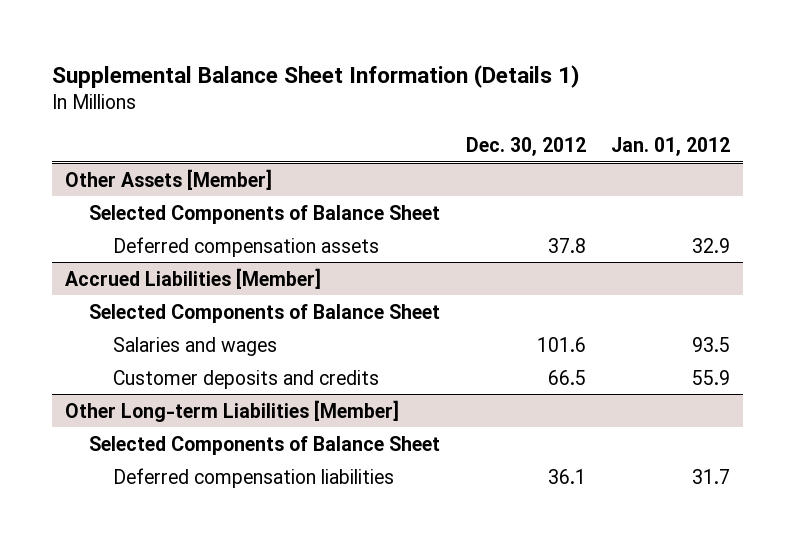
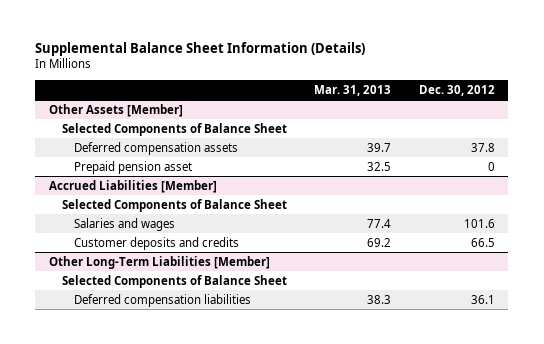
- Supplemental Balance Sheet Information (Details 1)
+ Supplemental Balance Sheet Information (Details)
- | Dec. 30, 2012 | Jan. 01, 2012
+ | Mar. 31, 2013 | Dec. 30, 2012
@ Other Assets [Member]
+ Prepaid pension asset | 32.5 | 0
- Other Long-term Liabilities [Member]
+ Other Long-Term Liabilities [Member]

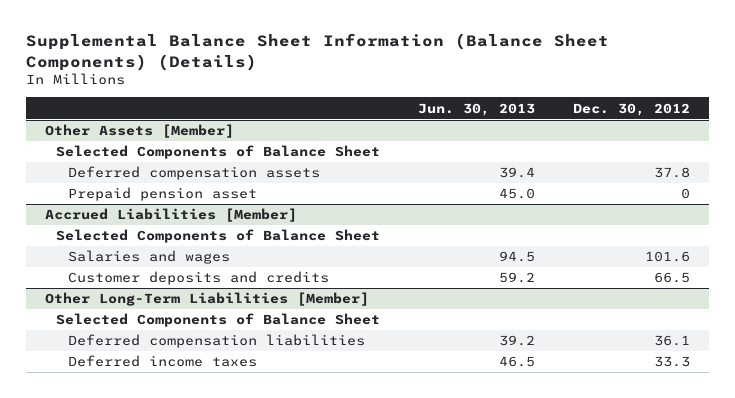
- Supplemental Balance Sheet Information (Details)
+ Supplemental Balance Sheet Information (Balance Sheet Components) (Details)
- | Mar. 31, 2013 | Dec. 30, 2012
+ | Jun. 30, 2013 | Dec. 30, 2012
@ Other Long-Term Liabilities [Member]
+ Deferred income taxes | 46.5 | 33.3

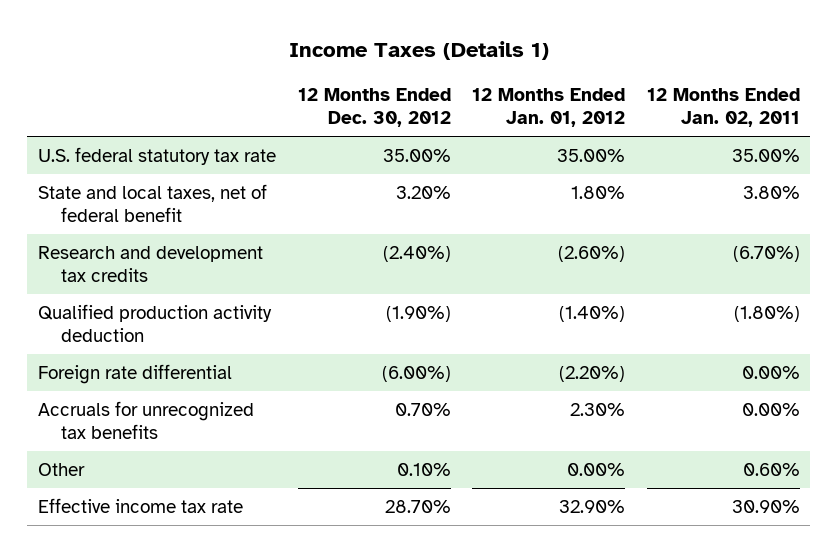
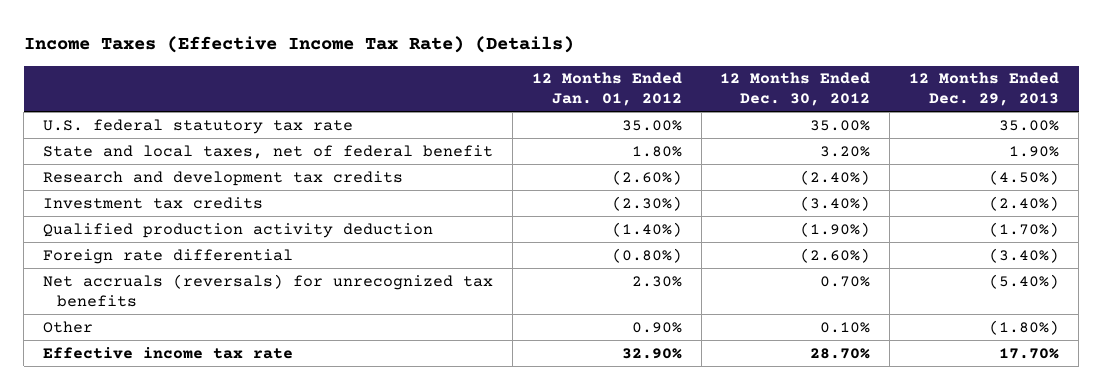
- Income Taxes (Details 1)
+ Income Taxes (Effective Income Tax Rate) (Details)
- | 12 Months Ended Dec. 30, 2012 | 12 Months Ended Jan. 01, 2012 | 12 Months Ended Jan. 02, 2011
+ | 12 Months Ended Jan. 01, 2012 | 12 Months Ended Dec. 30, 2012 | 12 Months Ended Dec. 29, 2013
+ Investment tax credits | (2.30%) | (3.40%) | (2.40%)
- Foreign rate differential | (6.00%) | (2.20%) | 0.00%
- Accruals for unrecognized tax benefits | 0.70% | 2.30% | 0.00%
- Other | 0.10% | 0.00% | 0.60%
+ Foreign rate differential | (0.80%) | (2.60%) | (3.40%)
+ Net accruals (reversals) for unrecognized tax benefits | 2.30% | 0.70% | (5.40%)
+ Other | 0.90% | 0.10% | (1.80%)

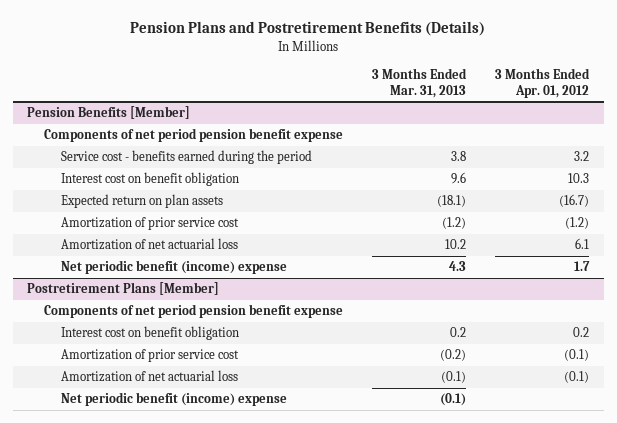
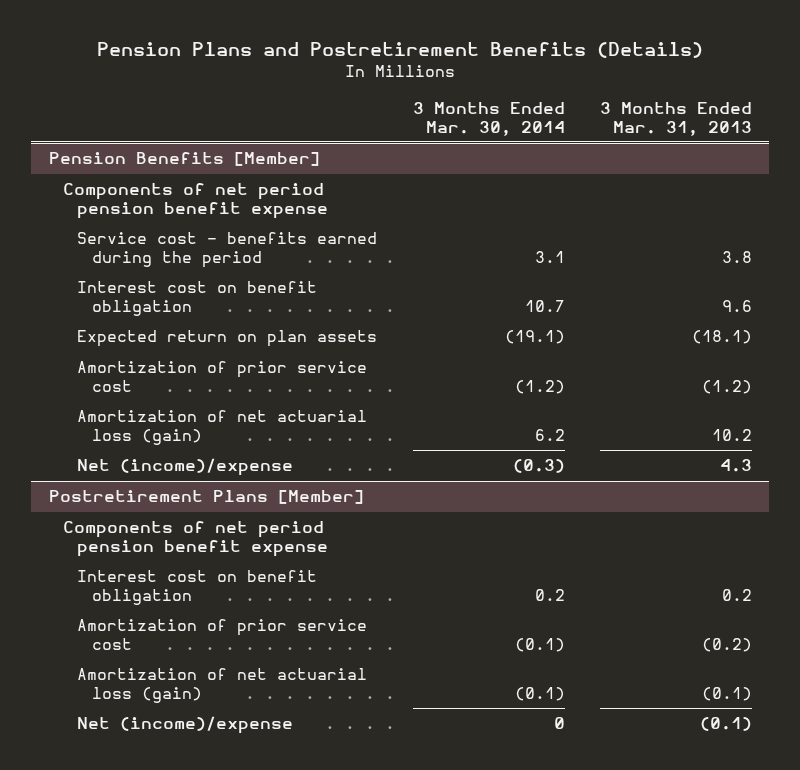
- | 3 Months Ended Mar. 31, 2013 | 3 Months Ended Apr. 01, 2012
+ | 3 Months Ended Mar. 30, 2014 | 3 Months Ended Mar. 31, 2013
@ Pension Benefits [Member]
- Amortization of net actuarial loss | 10.2 | 6.1
- Net periodic benefit (income) expense | 4.3 | 1.7
+ Amortization of net actuarial loss (gain) | 6.2 | 10.2
+ Net (income)/expense | (0.3) | 4.3
@ Postretirement Plans [Member]
- Amortization of net actuarial loss | (0.1) | (0.1)
- Net periodic benefit (income) expense | (0.1) |
+ Amortization of net actuarial loss (gain) | (0.1) | (0.1)
+ Net (income)/expense | 0 | (0.1)

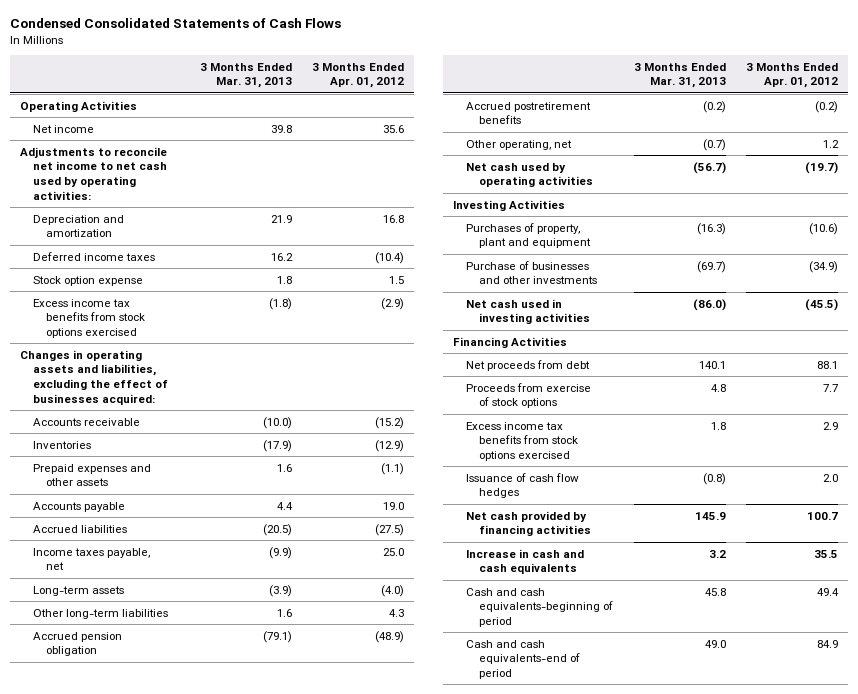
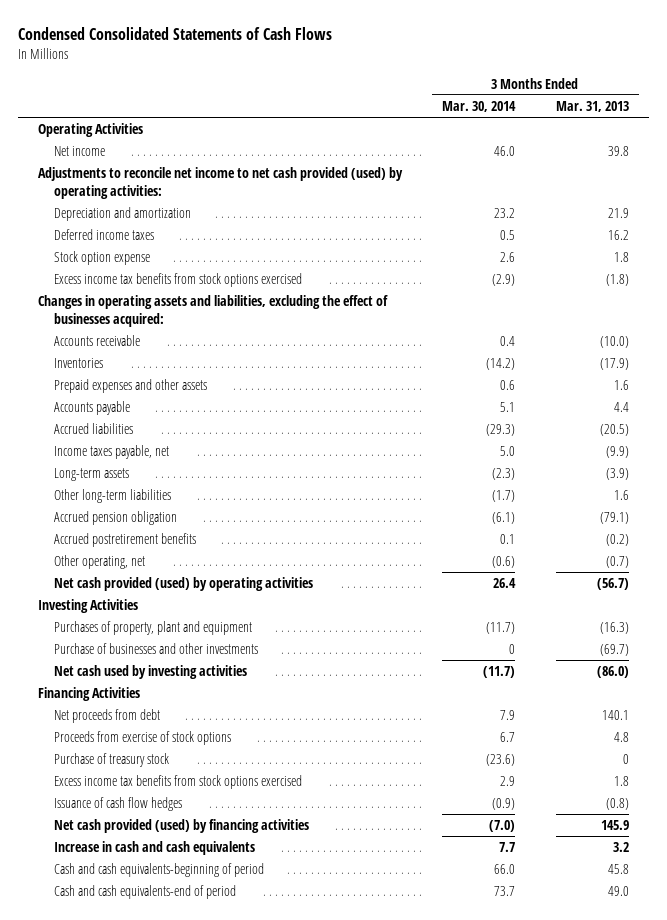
- | 3 Months Ended Mar. 31, 2013 | 3 Months Ended Apr. 01, 2012
+ | 3 Months Ended Mar. 30, 2014 | 3 Months Ended Mar. 31, 2013
- Adjustments to reconcile net income to net cash used by operating activities:
+ Adjustments to reconcile net income to net cash provided (used) by operating activities:
- Net cash used by operating activities | (56.7) | (19.7)
+ Net cash provided (used) by operating activities | 26.4 | (56.7)
- Net cash used in investing activities | (86.0) | (45.5)
+ Net cash used by investing activities | (11.7) | (86.0)
+ Purchase of treasury stock | (23.6) | 0
- Net cash provided by financing activities | 145.9 | 100.7
+ Net cash provided (used) by financing activities | (7.0) | 145.9

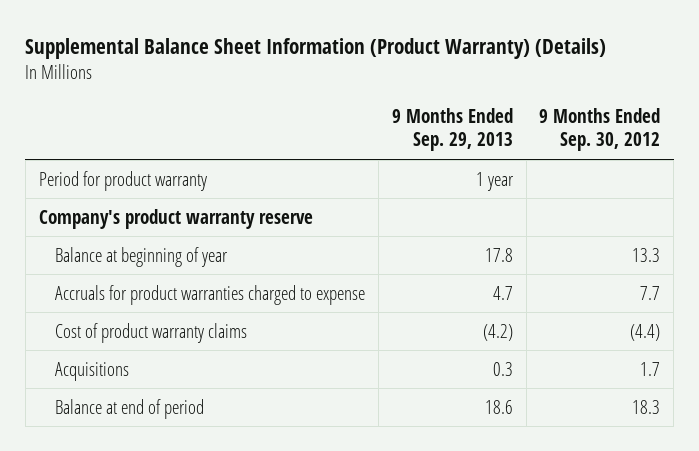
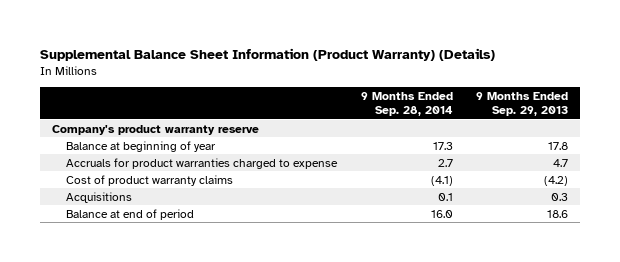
- | 9 Months Ended Sep. 29, 2013 | 9 Months Ended Sep. 30, 2012
+ | 9 Months Ended Sep. 28, 2014 | 9 Months Ended Sep. 29, 2013
- Period for product warranty | 1 year |

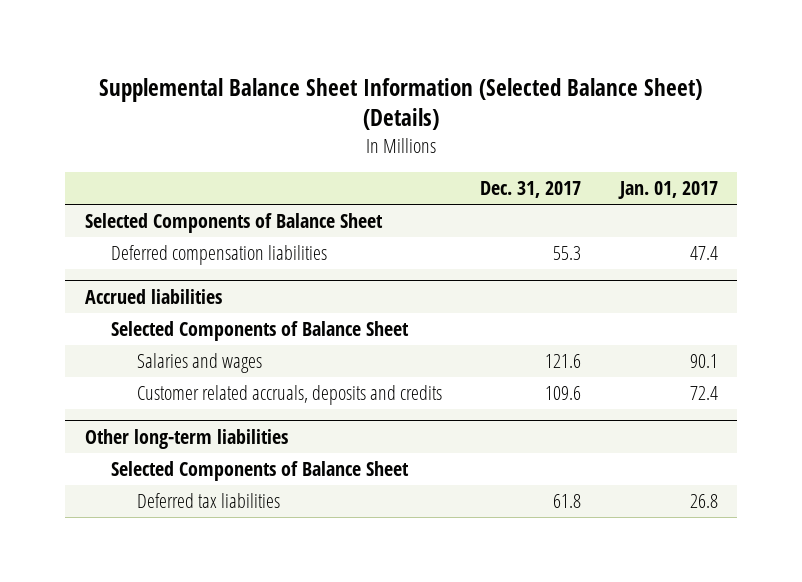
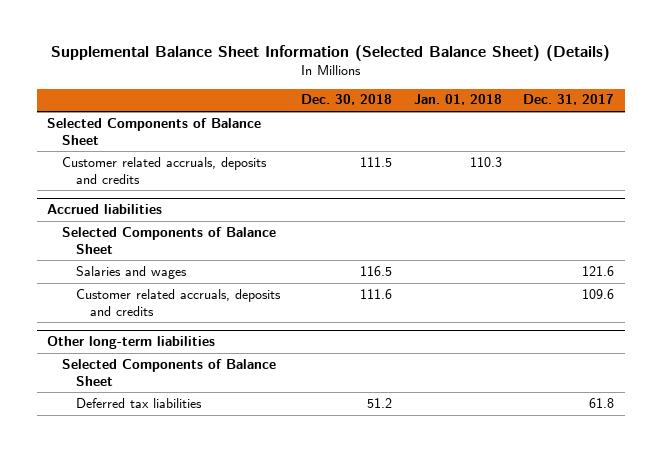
- | Dec. 31, 2017 | Jan. 01, 2017
+ | Dec. 30, 2018 | Jan. 01, 2018 | Dec. 31, 2017
- Deferred compensation liabilities | 55.3 | 47.4
+ Customer related accruals, deposits and credits | 111.5 | 110.3 |

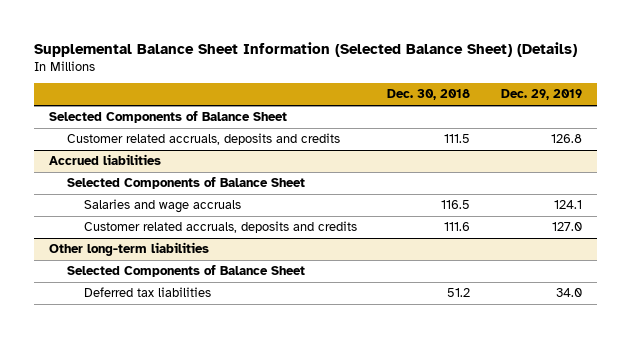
- | Dec. 30, 2018 | Jan. 01, 2018 | Dec. 31, 2017
+ | Dec. 30, 2018 | Dec. 29, 2019
@ Accrued liabilities
- Salaries and wages | 116.5 | | 121.6
+ Salaries and wage accruals | 116.5 | 124.1

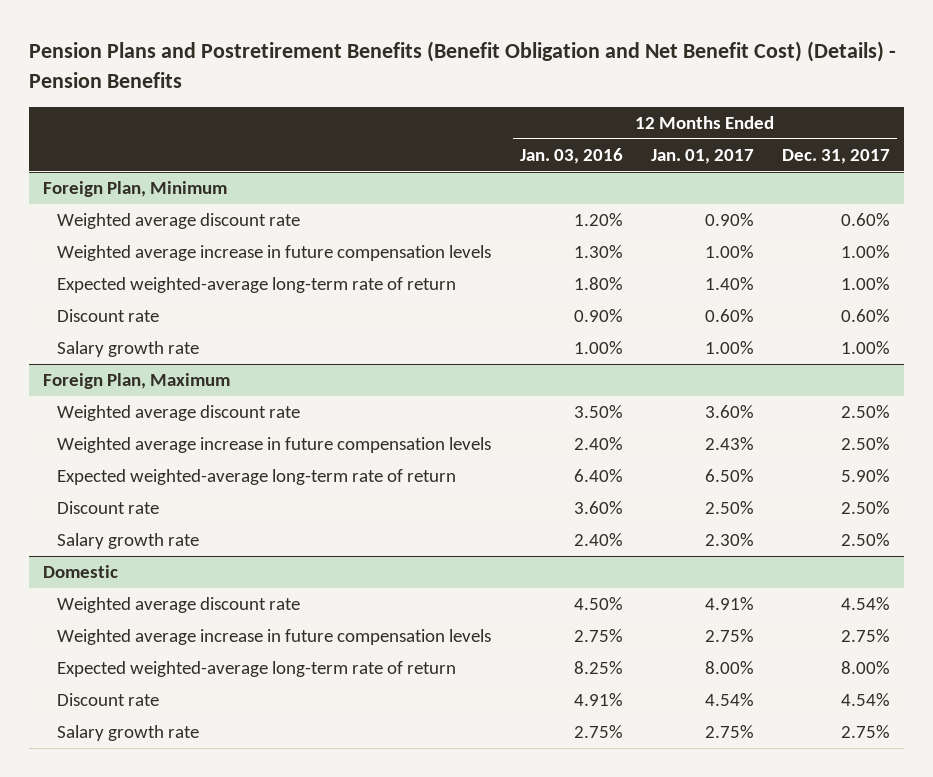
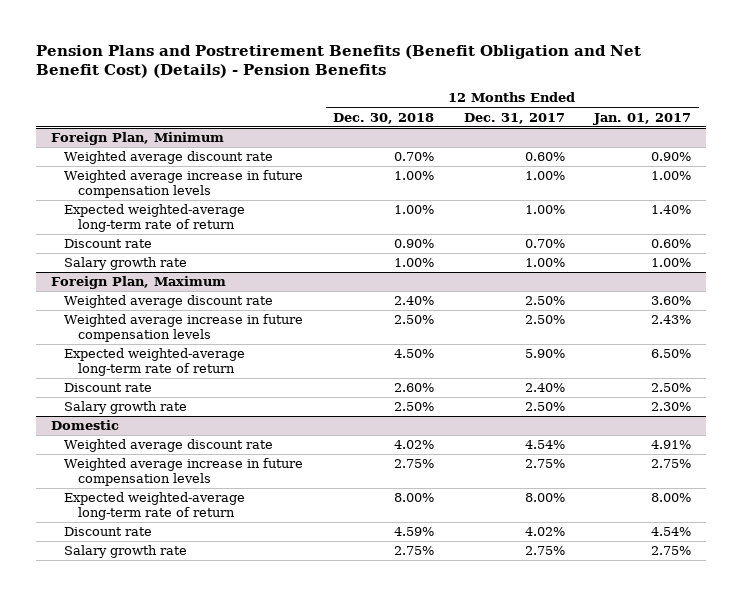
- | 12 Months Ended Jan. 03, 2016 | 12 Months Ended Jan. 01, 2017 | 12 Months Ended Dec. 31, 2017
+ | 12 Months Ended Dec. 30, 2018 | 12 Months Ended Dec. 31, 2017 | 12 Months Ended Jan. 01, 2017
@ Foreign Plan, Minimum
- Discount rate | 0.90% | 0.60% | 0.60%
+ Discount rate | 0.90% | 0.70% | 0.60%
@ Foreign Plan, Maximum
- Discount rate | 3.60% | 2.50% | 2.50%
+ Discount rate | 2.60% | 2.40% | 2.50%
@ Domestic
- Discount rate | 4.91% | 4.54% | 4.54%
+ Discount rate | 4.59% | 4.02% | 4.54%

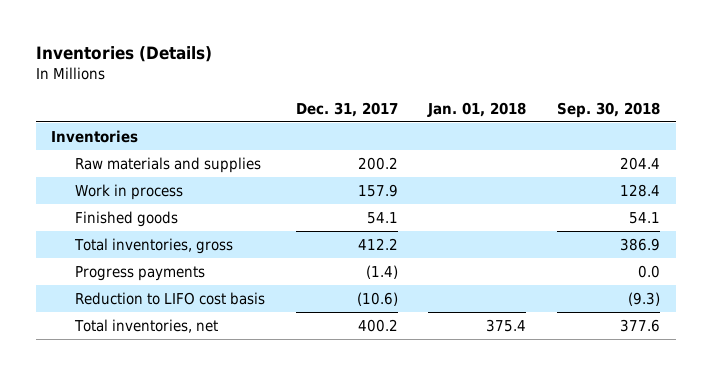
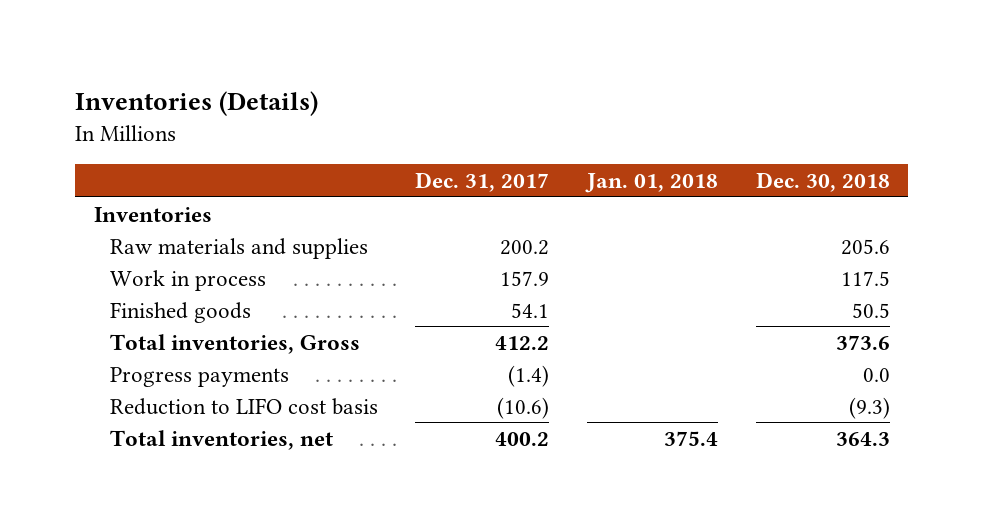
- | Dec. 31, 2017 | Jan. 01, 2018 | Sep. 30, 2018
+ | Dec. 31, 2017 | Jan. 01, 2018 | Dec. 30, 2018
- Total inventories, gross | 412.2 | | 386.9
+ Total inventories, Gross | 412.2 | | 373.6

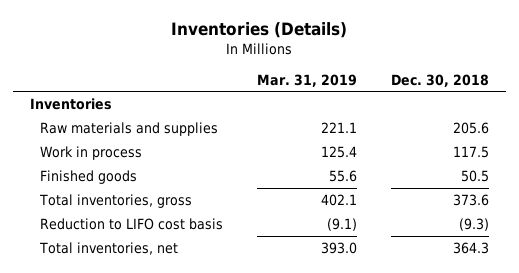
- | Dec. 31, 2017 | Jan. 01, 2018 | Dec. 30, 2018
+ | Mar. 31, 2019 | Dec. 30, 2018
- Total inventories, Gross | 412.2 | | 373.6
- Progress payments | (1.4) | | 0.0
+ Total inventories, gross | 402.1 | 373.6

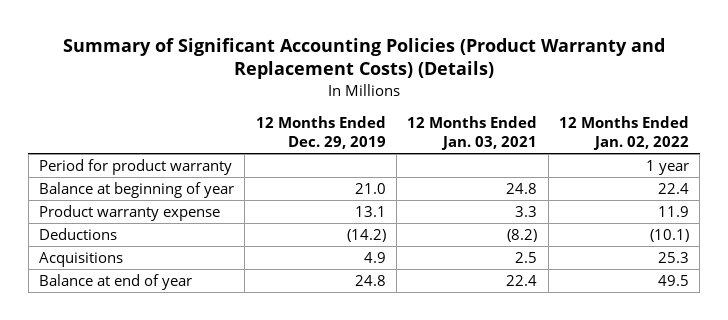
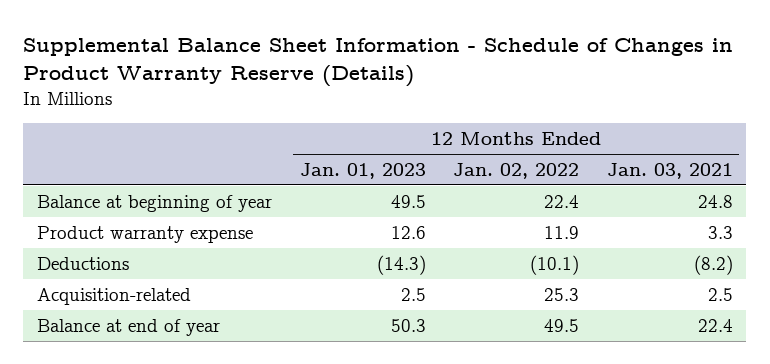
- Summary of Significant Accounting Policies (Product Warranty and Replacement Costs) (Details)
+ Supplemental Balance Sheet Information - Schedule of Changes in Product Warranty Reserve (Details)
- | 12 Months Ended Dec. 29, 2019 | 12 Months Ended Jan. 03, 2021 | 12 Months Ended Jan. 02, 2022
+ | 12 Months Ended Jan. 01, 2023 | 12 Months Ended Jan. 02, 2022 | 12 Months Ended Jan. 03, 2021
- Period for product warranty | | | 1 year
- Acquisitions | 4.9 | 2.5 | 25.3
+ Acquisition-related | 2.5 | 25.3 | 2.5

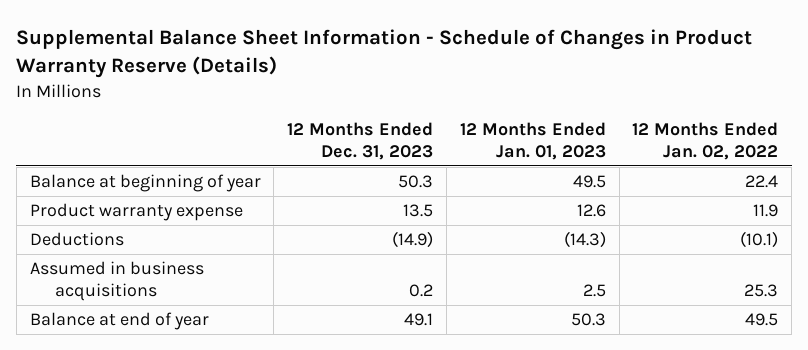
- | 12 Months Ended Jan. 01, 2023 | 12 Months Ended Jan. 02, 2022 | 12 Months Ended Jan. 03, 2021
+ | 12 Months Ended Dec. 31, 2023 | 12 Months Ended Jan. 01, 2023 | 12 Months Ended Jan. 02, 2022
- Acquisition-related | 2.5 | 25.3 | 2.5
+ Assumed in business acquisitions | 0.2 | 2.5 | 25.3

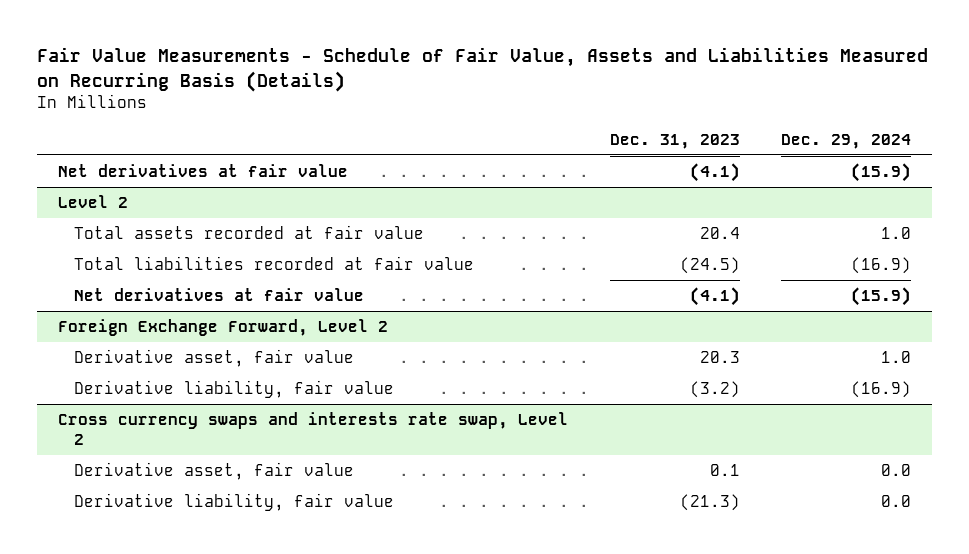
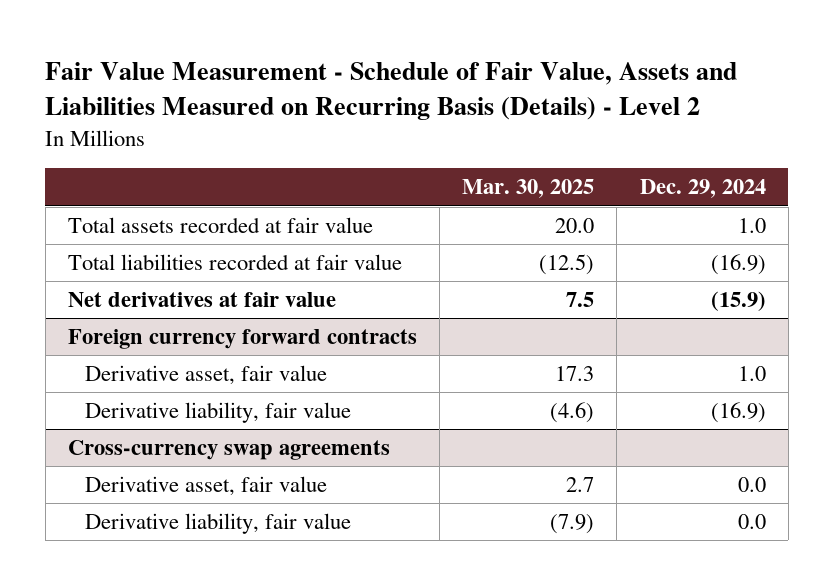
- Fair Value Measurements - Schedule of Fair Value, Assets and Liabilities Measured on Recurring Basis (Details)
+ Fair Value Measurement - Schedule of Fair Value, Assets and Liabilities Measured on Recurring Basis (Details) - Level 2
- | Dec. 31, 2023 | Dec. 29, 2024
+ | Mar. 30, 2025 | Dec. 29, 2024
- Net derivatives at fair value | (4.1) | (15.9)
- Level 2
- Foreign Exchange Forward, Level 2
+ Foreign currency forward contracts
- Cross currency swaps and interests rate swap, Level 2
+ Cross-currency swap agreements

